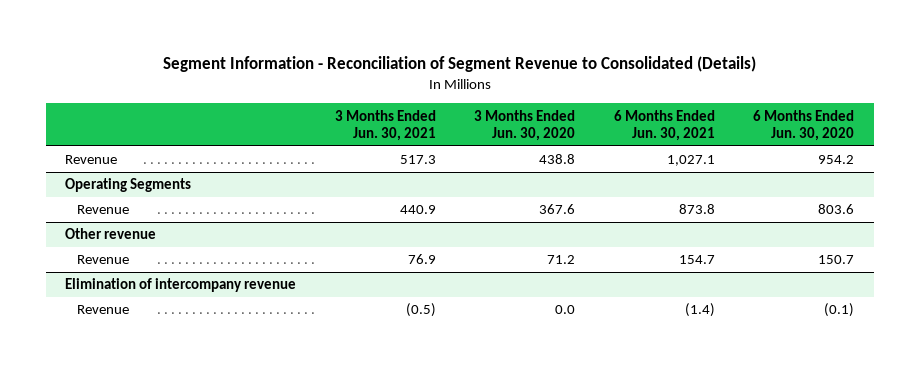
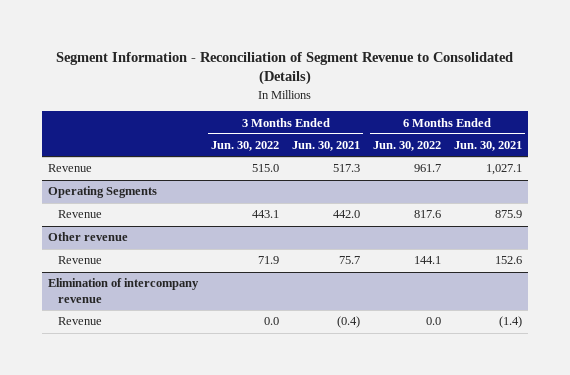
- | 3 Months Ended Jun. 30, 2021 | 3 Months Ended Jun. 30, 2020 | 6 Months Ended Jun. 30, 2021 | 6 Months Ended Jun. 30, 2020
+ | 3 Months Ended Jun. 30, 2022 | 3 Months Ended Jun. 30, 2021 | 6 Months Ended Jun. 30, 2022 | 6 Months Ended Jun. 30, 2021
@ Operating Segments
- Revenue | 440.9 | 367.6 | 873.8 | 803.6
+ Revenue | 443.1 | 442.0 | 817.6 | 875.9
@ Other revenue
- Revenue | 76.9 | 71.2 | 154.7 | 150.7
+ Revenue | 71.9 | 75.7 | 144.1 | 152.6
@ Elimination of intercompany revenue
- Revenue | (0.5) | 0.0 | (1.4) | (0.1)
+ Revenue | 0.0 | (0.4) | 0.0 | (1.4)

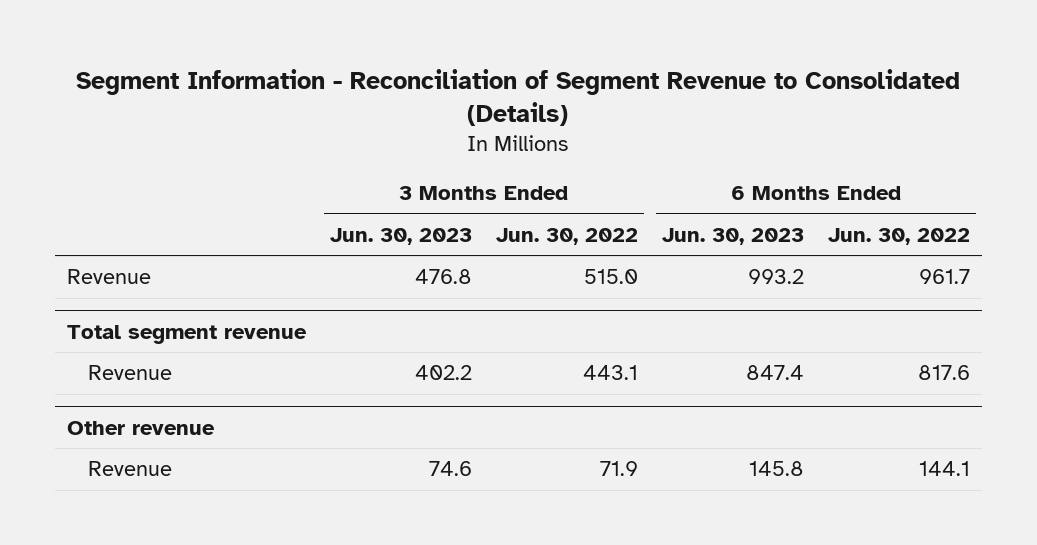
- | 3 Months Ended Jun. 30, 2022 | 3 Months Ended Jun. 30, 2021 | 6 Months Ended Jun. 30, 2022 | 6 Months Ended Jun. 30, 2021
+ | 3 Months Ended Jun. 30, 2023 | 3 Months Ended Jun. 30, 2022 | 6 Months Ended Jun. 30, 2023 | 6 Months Ended Jun. 30, 2022
- Operating Segments
+ Total segment revenue
- Elimination of intercompany revenue
- Revenue | 0.0 | (0.4) | 0.0 | (1.4)

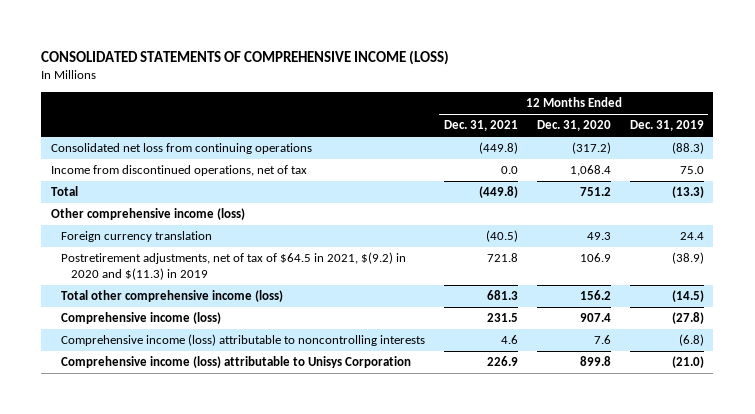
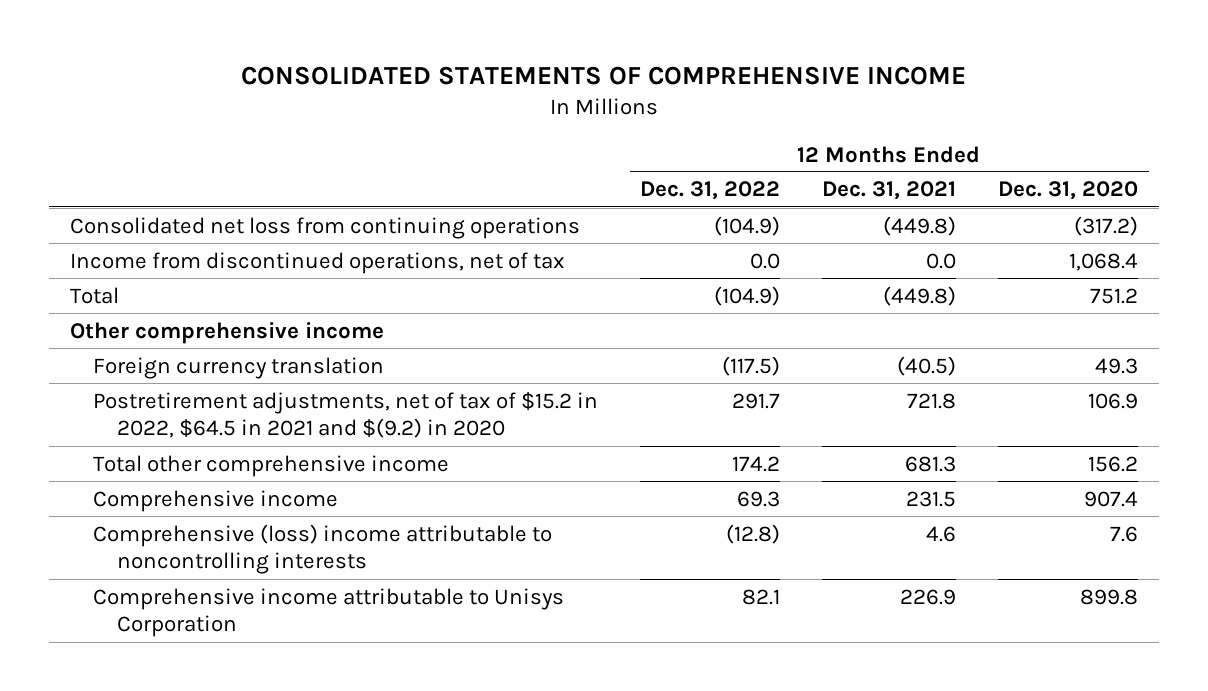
- CONSOLIDATED STATEMENTS OF COMPREHENSIVE INCOME (LOSS)
+ CONSOLIDATED STATEMENTS OF COMPREHENSIVE INCOME
- | 12 Months Ended Dec. 31, 2021 | 12 Months Ended Dec. 31, 2020 | 12 Months Ended Dec. 31, 2019
+ | 12 Months Ended Dec. 31, 2022 | 12 Months Ended Dec. 31, 2021 | 12 Months Ended Dec. 31, 2020
- Other comprehensive income (loss)
+ Other comprehensive income
- Postretirement adjustments, net of tax of $64.5 in 2021, $(9.2) in 2020 and $(11.3) in 2019 | 721.8 | 106.9 | (38.9)
- Total other comprehensive income (loss) | 681.3 | 156.2 | (14.5)
- Comprehensive income (loss) | 231.5 | 907.4 | (27.8)
- Comprehensive income (loss) attributable to noncontrolling interests | 4.6 | 7.6 | (6.8)
- Comprehensive income (loss) attributable to Unisys Corporation | 226.9 | 899.8 | (21.0)
+ Postretirement adjustments, net of tax of $15.2 in 2022, $64.5 in 2021 and $(9.2) in 2020 | 291.7 | 721.8 | 106.9
+ Total other comprehensive income | 174.2 | 681.3 | 156.2
+ Comprehensive income | 69.3 | 231.5 | 907.4
+ Comprehensive (loss) income attributable to noncontrolling interests | (12.8) | 4.6 | 7.6
+ Comprehensive income attributable to Unisys Corporation | 82.1 | 226.9 | 899.8

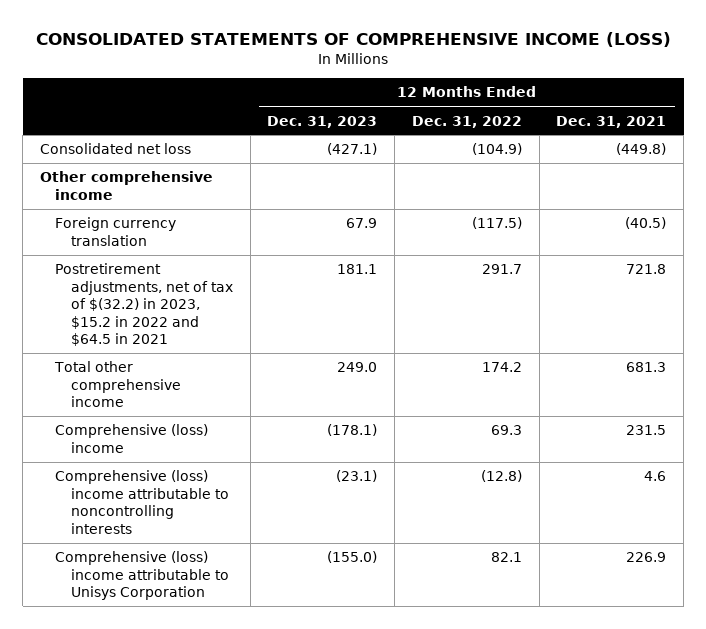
- CONSOLIDATED STATEMENTS OF COMPREHENSIVE INCOME
+ CONSOLIDATED STATEMENTS OF COMPREHENSIVE INCOME (LOSS)
- | 12 Months Ended Dec. 31, 2022 | 12 Months Ended Dec. 31, 2021 | 12 Months Ended Dec. 31, 2020
+ | 12 Months Ended Dec. 31, 2023 | 12 Months Ended Dec. 31, 2022 | 12 Months Ended Dec. 31, 2021
- Consolidated net loss from continuing operations | (104.9) | (449.8) | (317.2)
- Income from discontinued operations, net of tax | 0.0 | 0.0 | 1,068.4
- Total | (104.9) | (449.8) | 751.2
+ Consolidated net loss | (427.1) | (104.9) | (449.8)
- Postretirement adjustments, net of tax of $15.2 in 2022, $64.5 in 2021 and $(9.2) in 2020 | 291.7 | 721.8 | 106.9
+ Postretirement adjustments, net of tax of $(32.2) in 2023, $15.2 in 2022 and $64.5 in 2021 | 181.1 | 291.7 | 721.8
- Comprehensive income | 69.3 | 231.5 | 907.4
+ Comprehensive (loss) income | (178.1) | 69.3 | 231.5
- Comprehensive income attributable to Unisys Corporation | 82.1 | 226.9 | 899.8
+ Comprehensive (loss) income attributable to Unisys Corporation | (155.0) | 82.1 | 226.9

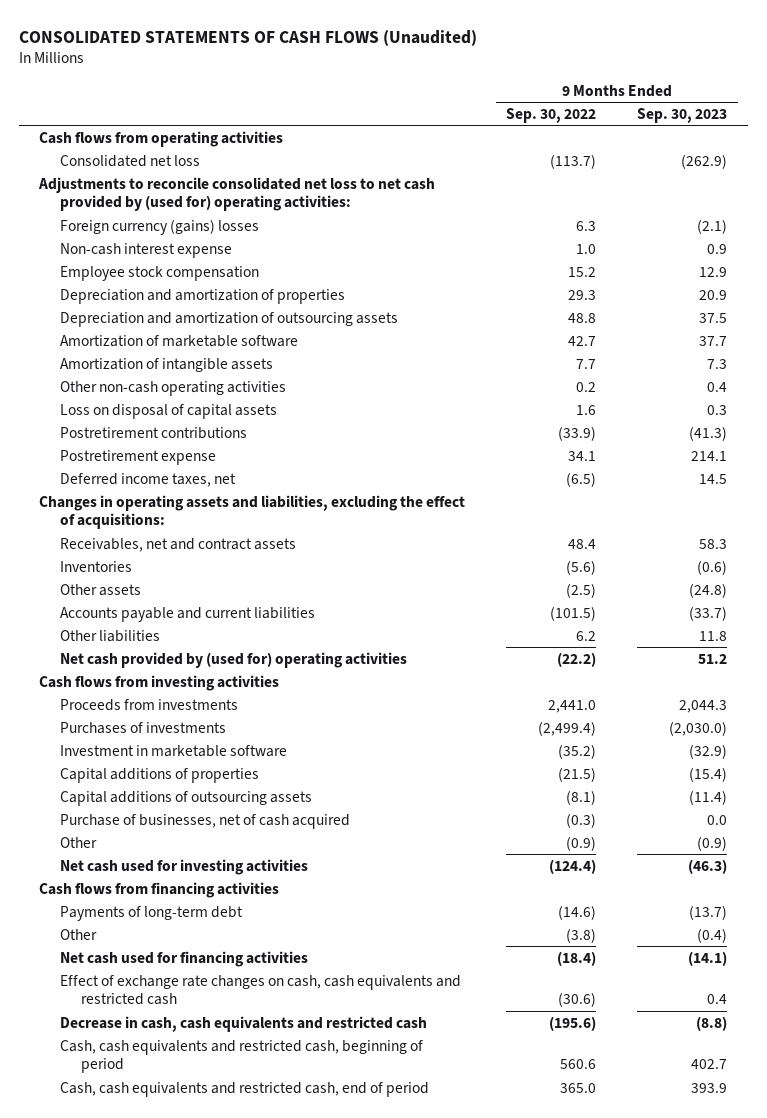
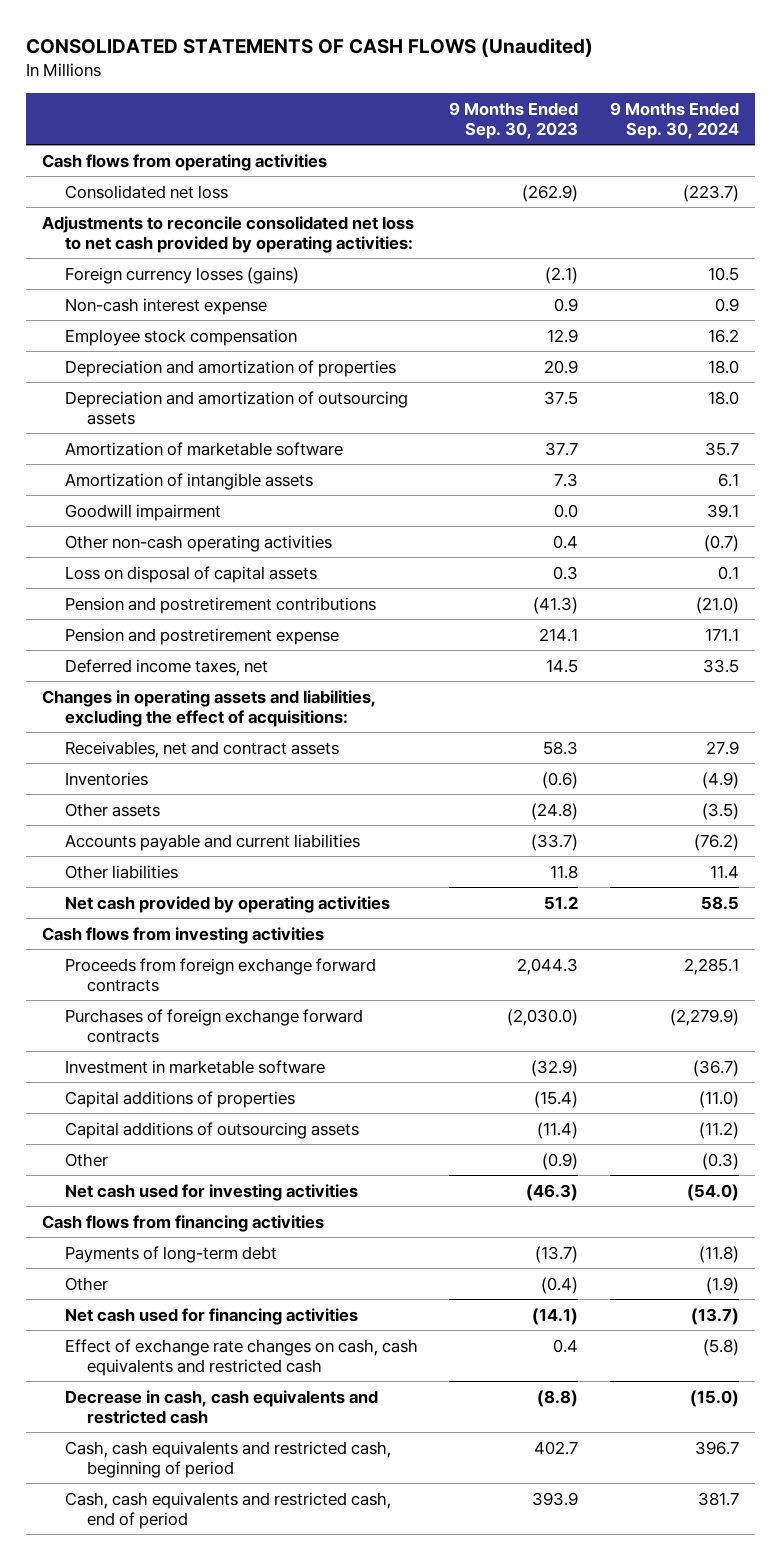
- | 9 Months Ended Sep. 30, 2022 | 9 Months Ended Sep. 30, 2023
+ | 9 Months Ended Sep. 30, 2023 | 9 Months Ended Sep. 30, 2024
- Adjustments to reconcile consolidated net loss to net cash provided by (used for) operating activities:
- Foreign currency (gains) losses | 6.3 | (2.1)
+ Adjustments to reconcile consolidated net loss to net cash provided by operating activities:
+ Foreign currency losses (gains) | (2.1) | 10.5
+ Goodwill impairment | 0.0 | 39.1
- Postretirement contributions | (33.9) | (41.3)
- Postretirement expense | 34.1 | 214.1
+ Pension and postretirement contributions | (41.3) | (21.0)
+ Pension and postretirement expense | 214.1 | 171.1
- Net cash provided by (used for) operating activities | (22.2) | 51.2
+ Net cash provided by operating activities | 51.2 | 58.5
- Proceeds from investments | 2,441.0 | 2,044.3
- Purchases of investments | (2,499.4) | (2,030.0)
+ Proceeds from foreign exchange forward contracts | 2,044.3 | 2,285.1
+ Purchases of foreign exchange forward contracts | (2,030.0) | (2,279.9)
- Purchase of businesses, net of cash acquired | (0.3) | 0.0

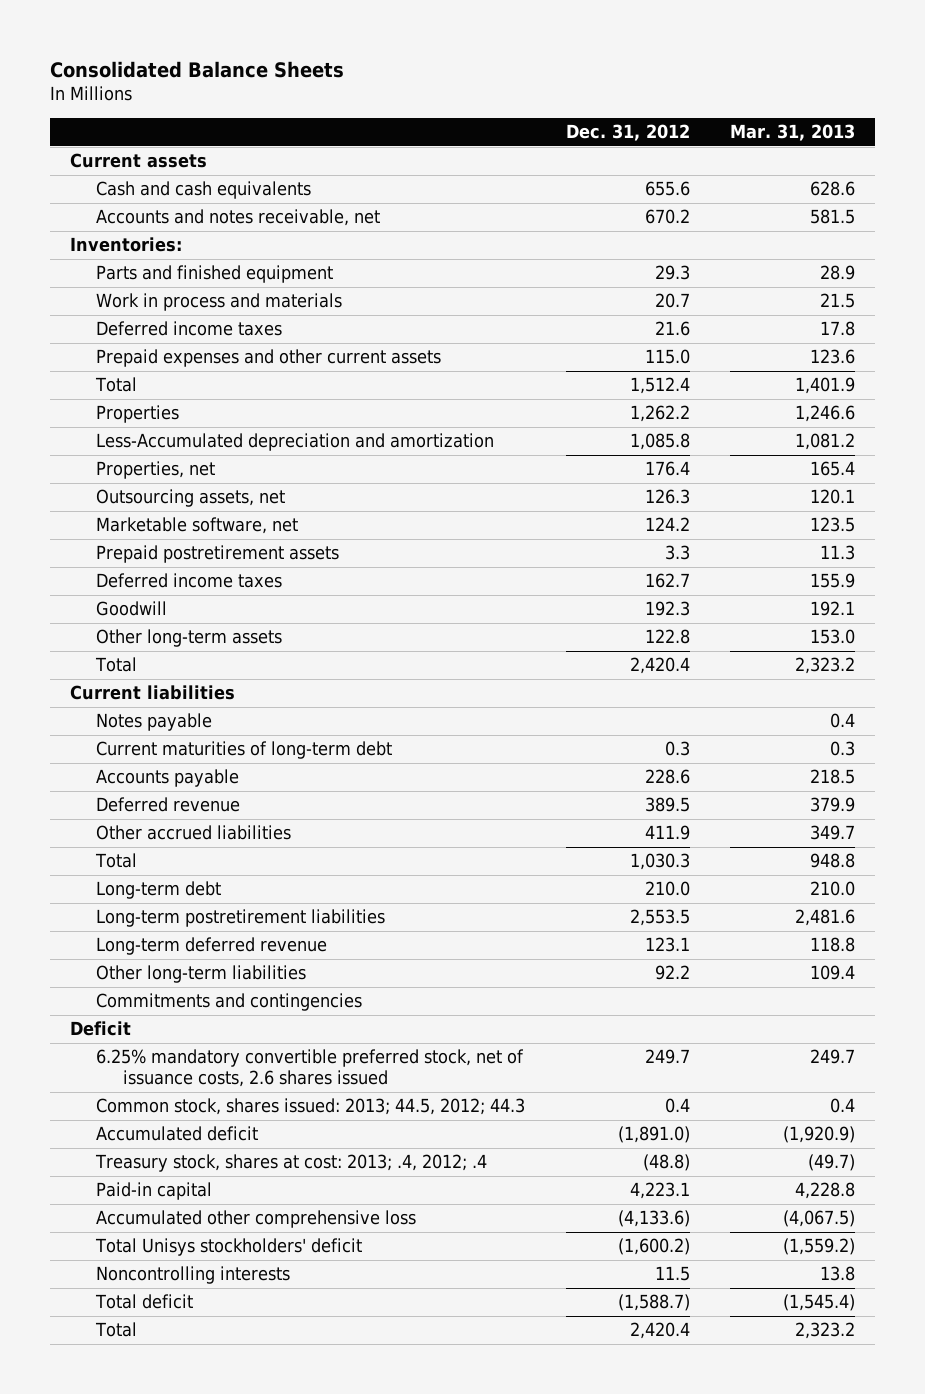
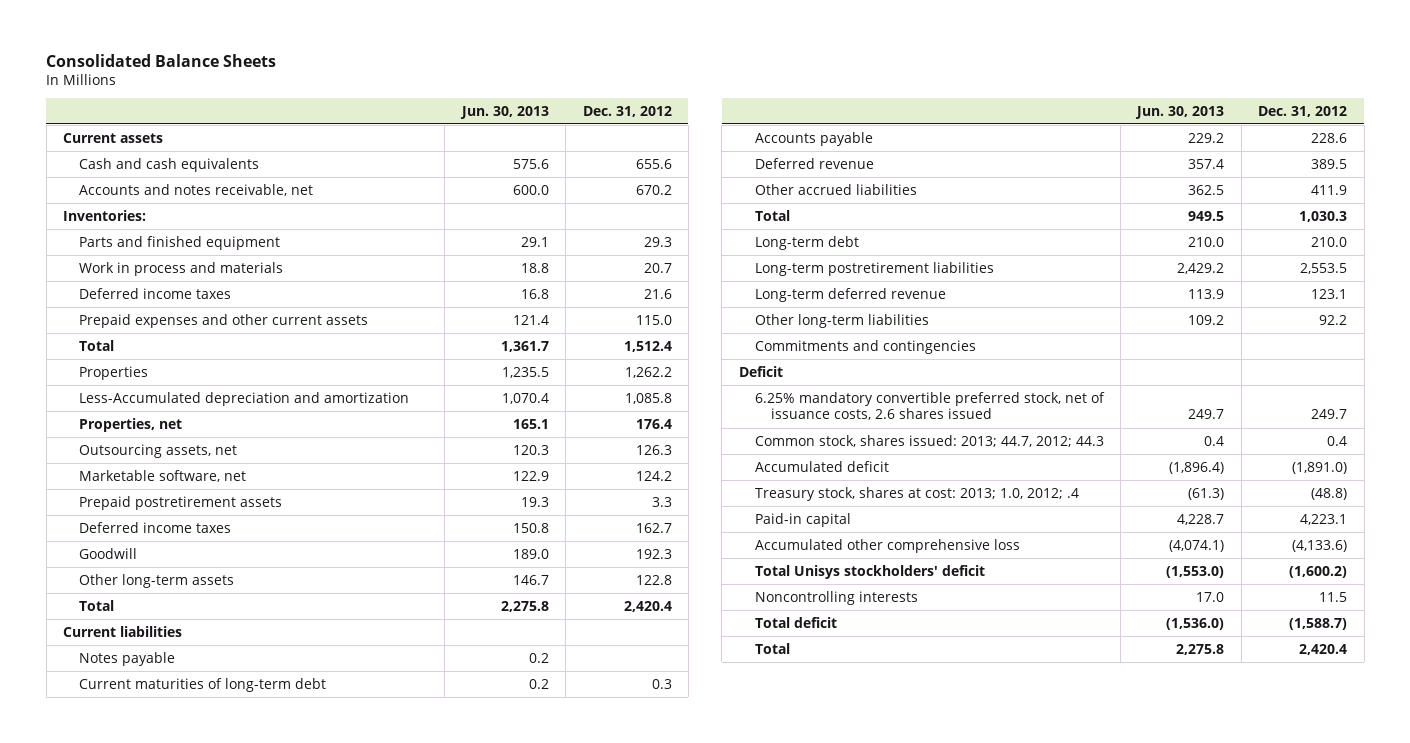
- | Dec. 31, 2012 | Mar. 31, 2013
+ | Jun. 30, 2013 | Dec. 31, 2012
- Common stock, shares issued: 2013; 44.5, 2012; 44.3 | 0.4 | 0.4
+ Common stock, shares issued: 2013; 44.7, 2012; 44.3 | 0.4 | 0.4
- Treasury stock, shares at cost: 2013; .4, 2012; .4 | (48.8) | (49.7)
+ Treasury stock, shares at cost: 2013; 1.0, 2012; .4 | (61.3) | (48.8)

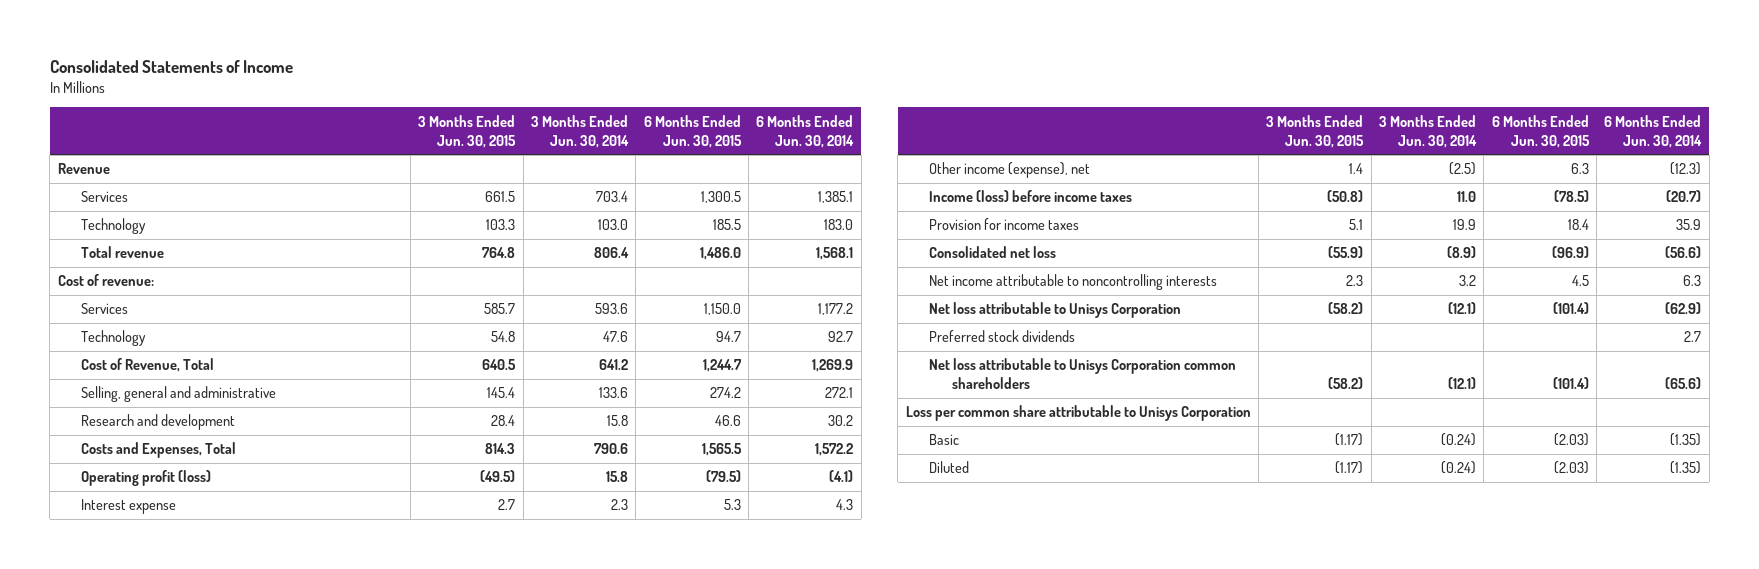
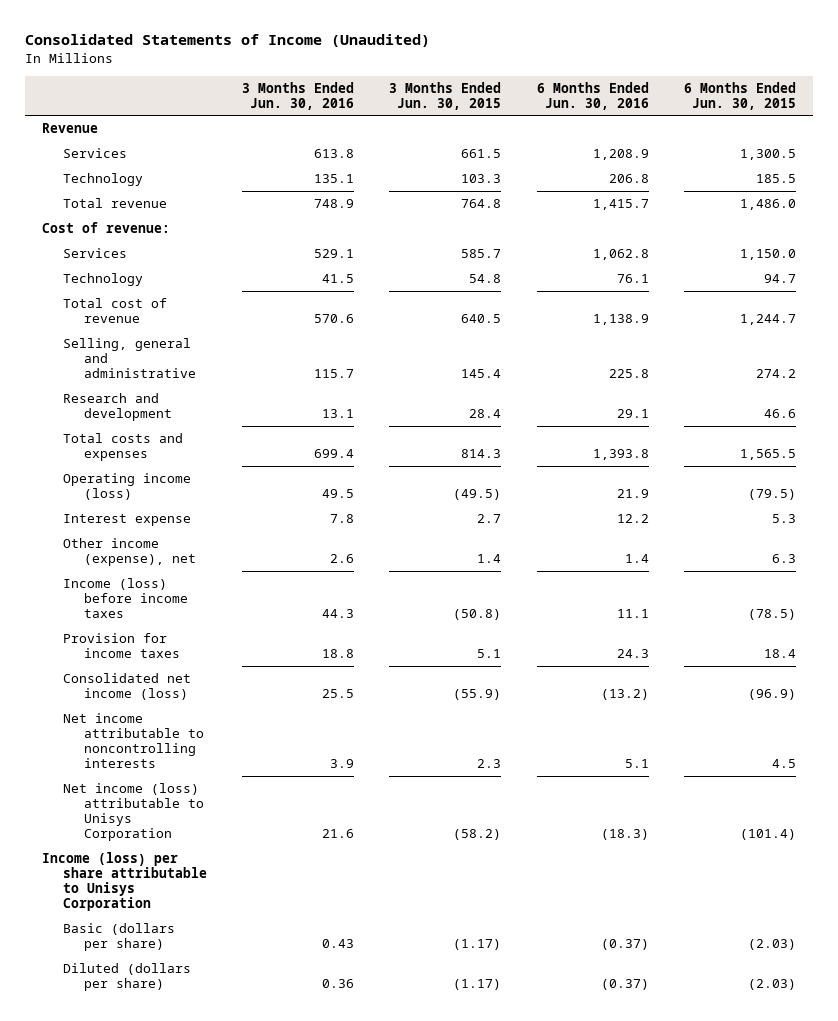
- Consolidated Statements of Income
+ Consolidated Statements of Income (Unaudited)
- | 3 Months Ended Jun. 30, 2015 | 3 Months Ended Jun. 30, 2014 | 6 Months Ended Jun. 30, 2015 | 6 Months Ended Jun. 30, 2014
+ | 3 Months Ended Jun. 30, 2016 | 3 Months Ended Jun. 30, 2015 | 6 Months Ended Jun. 30, 2016 | 6 Months Ended Jun. 30, 2015
- Cost of Revenue, Total | 640.5 | 641.2 | 1,244.7 | 1,269.9
+ Total cost of revenue | 570.6 | 640.5 | 1,138.9 | 1,244.7
- Costs and Expenses, Total | 814.3 | 790.6 | 1,565.5 | 1,572.2
- Operating profit (loss) | (49.5) | 15.8 | (79.5) | (4.1)
+ Total costs and expenses | 699.4 | 814.3 | 1,393.8 | 1,565.5
+ Operating income (loss) | 49.5 | (49.5) | 21.9 | (79.5)
- Consolidated net loss | (55.9) | (8.9) | (96.9) | (56.6)
+ Consolidated net income (loss) | 25.5 | (55.9) | (13.2) | (96.9)
- Net loss attributable to Unisys Corporation | (58.2) | (12.1) | (101.4) | (62.9)
- Preferred stock dividends | | | | 2.7
- Net loss attributable to Unisys Corporation common shareholders | (58.2) | (12.1) | (101.4) | (65.6)
- Loss per common share attributable to Unisys Corporation
- Basic | (1.17) | (0.24) | (2.03) | (1.35)
- Diluted | (1.17) | (0.24) | (2.03) | (1.35)
+ Net income (loss) attributable to Unisys Corporation | 21.6 | (58.2) | (18.3) | (101.4)
+ Income (loss) per share attributable to Unisys Corporation
+ Basic (dollars per share) | 0.43 | (1.17) | (0.37) | (2.03)
+ Diluted (dollars per share) | 0.36 | (1.17) | (0.37) | (2.03)

